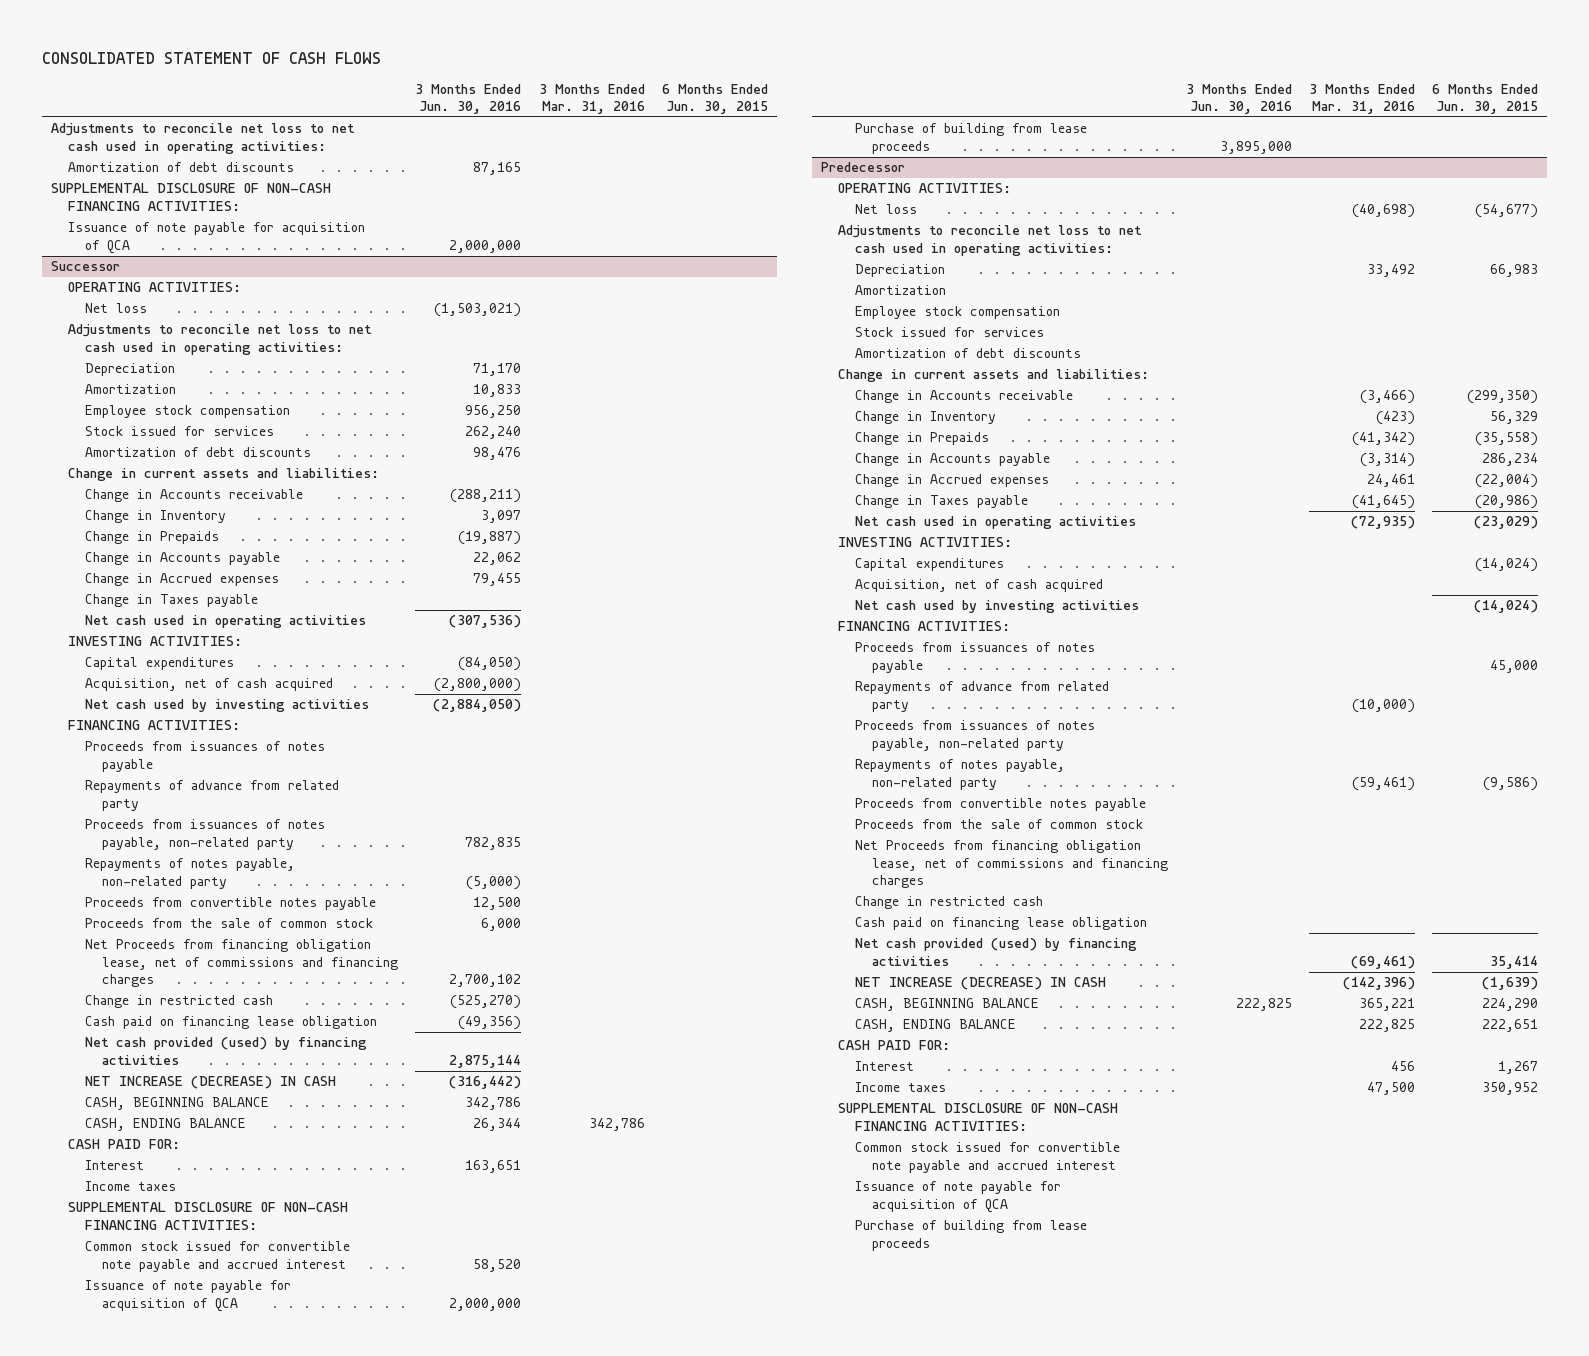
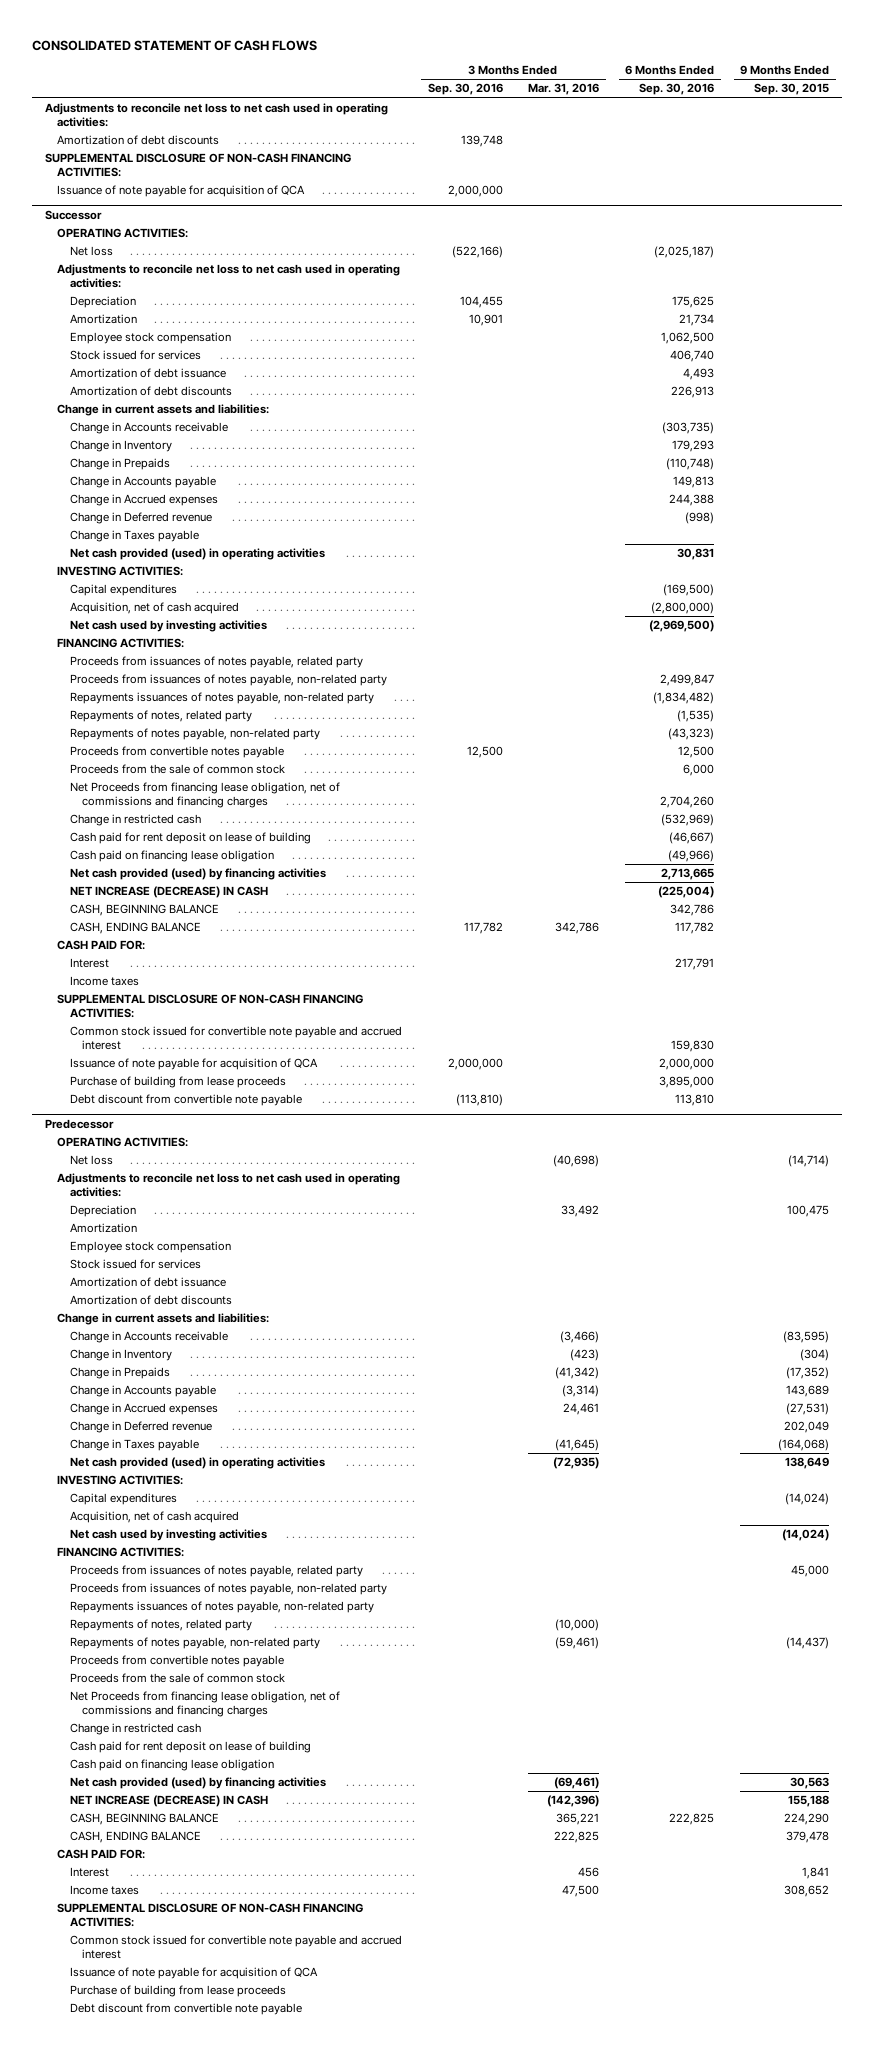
- | 3 Months Ended Jun. 30, 2016 | 3 Months Ended Mar. 31, 2016 | 6 Months Ended Jun. 30, 2015
+ | 3 Months Ended Sep. 30, 2016 | 3 Months Ended Mar. 31, 2016 | 6 Months Ended Sep. 30, 2016 | 9 Months Ended Sep. 30, 2015
@ Successor
+ Amortization of debt issuance | | | 4,493 |
+ Change in Deferred revenue | | | (998) |
- Net cash used in operating activities | (307,536) | |
+ Net cash provided (used) in operating activities | | | 30,831 |
- Proceeds from issuances of notes payable
- Repayments of advance from related party
+ Proceeds from issuances of notes payable, related party
+ Repayments issuances of notes payable, non-related party | | | (1,834,482) |
+ Repayments of notes, related party | | | (1,535) |
- Net Proceeds from financing obligation lease, net of commissions and financing charges | 2,700,102 | |
+ Net Proceeds from financing lease obligation, net of commissions and financing charges | | | 2,704,260 |
+ Cash paid for rent deposit on lease of building | | | (46,667) |
+ Debt discount from convertible note payable | (113,810) | | 113,810 |
@ Predecessor
+ Amortization of debt issuance
+ Change in Deferred revenue | | | | 202,049
- Net cash used in operating activities | | (72,935) | (23,029)
+ Net cash provided (used) in operating activities | | (72,935) | | 138,649
- Proceeds from issuances of notes payable | | | 45,000
- Repayments of advance from related party | | (10,000) |
+ Proceeds from issuances of notes payable, related party | | | | 45,000
+ Repayments issuances of notes payable, non-related party
+ Repayments of notes, related party | | (10,000) | |
- Net Proceeds from financing obligation lease, net of commissions and financing charges
+ Net Proceeds from financing lease obligation, net of commissions and financing charges
+ Cash paid for rent deposit on lease of building
+ Debt discount from convertible note payable

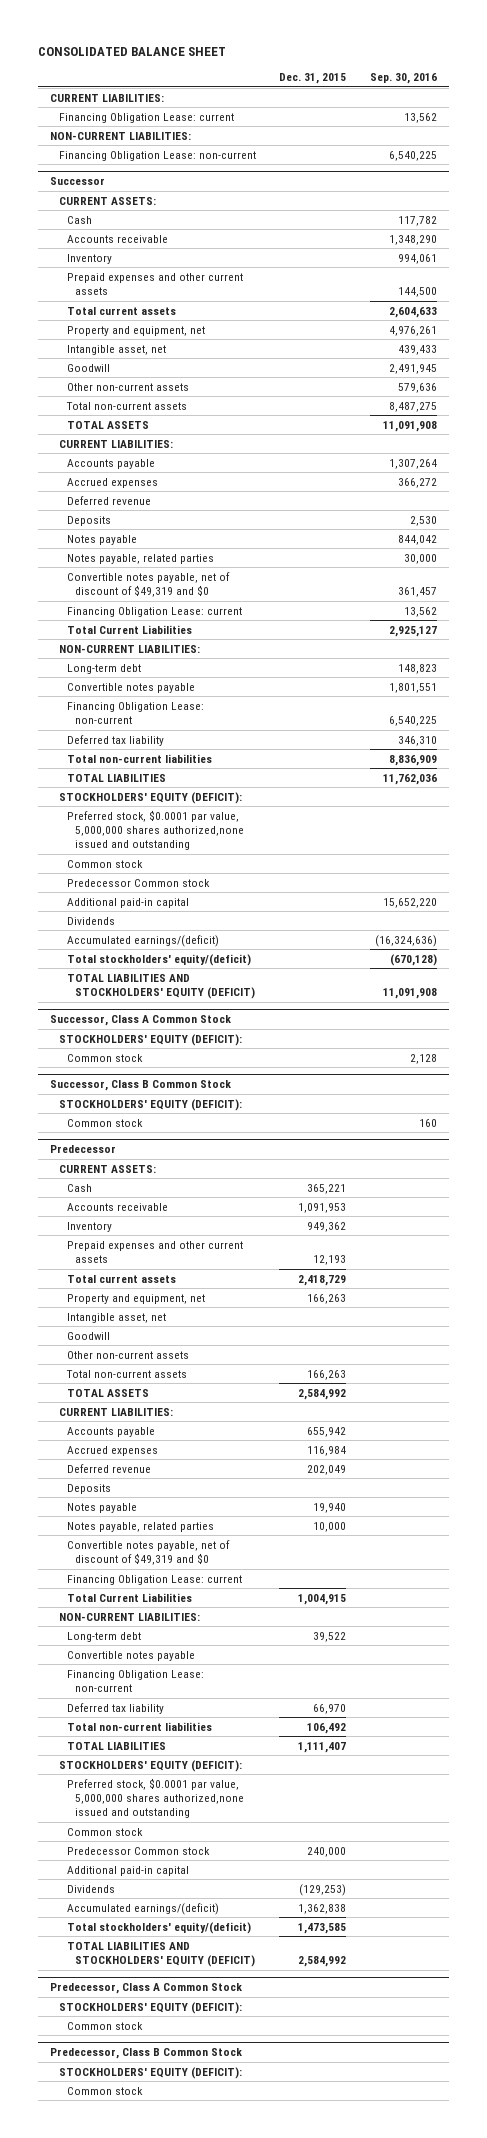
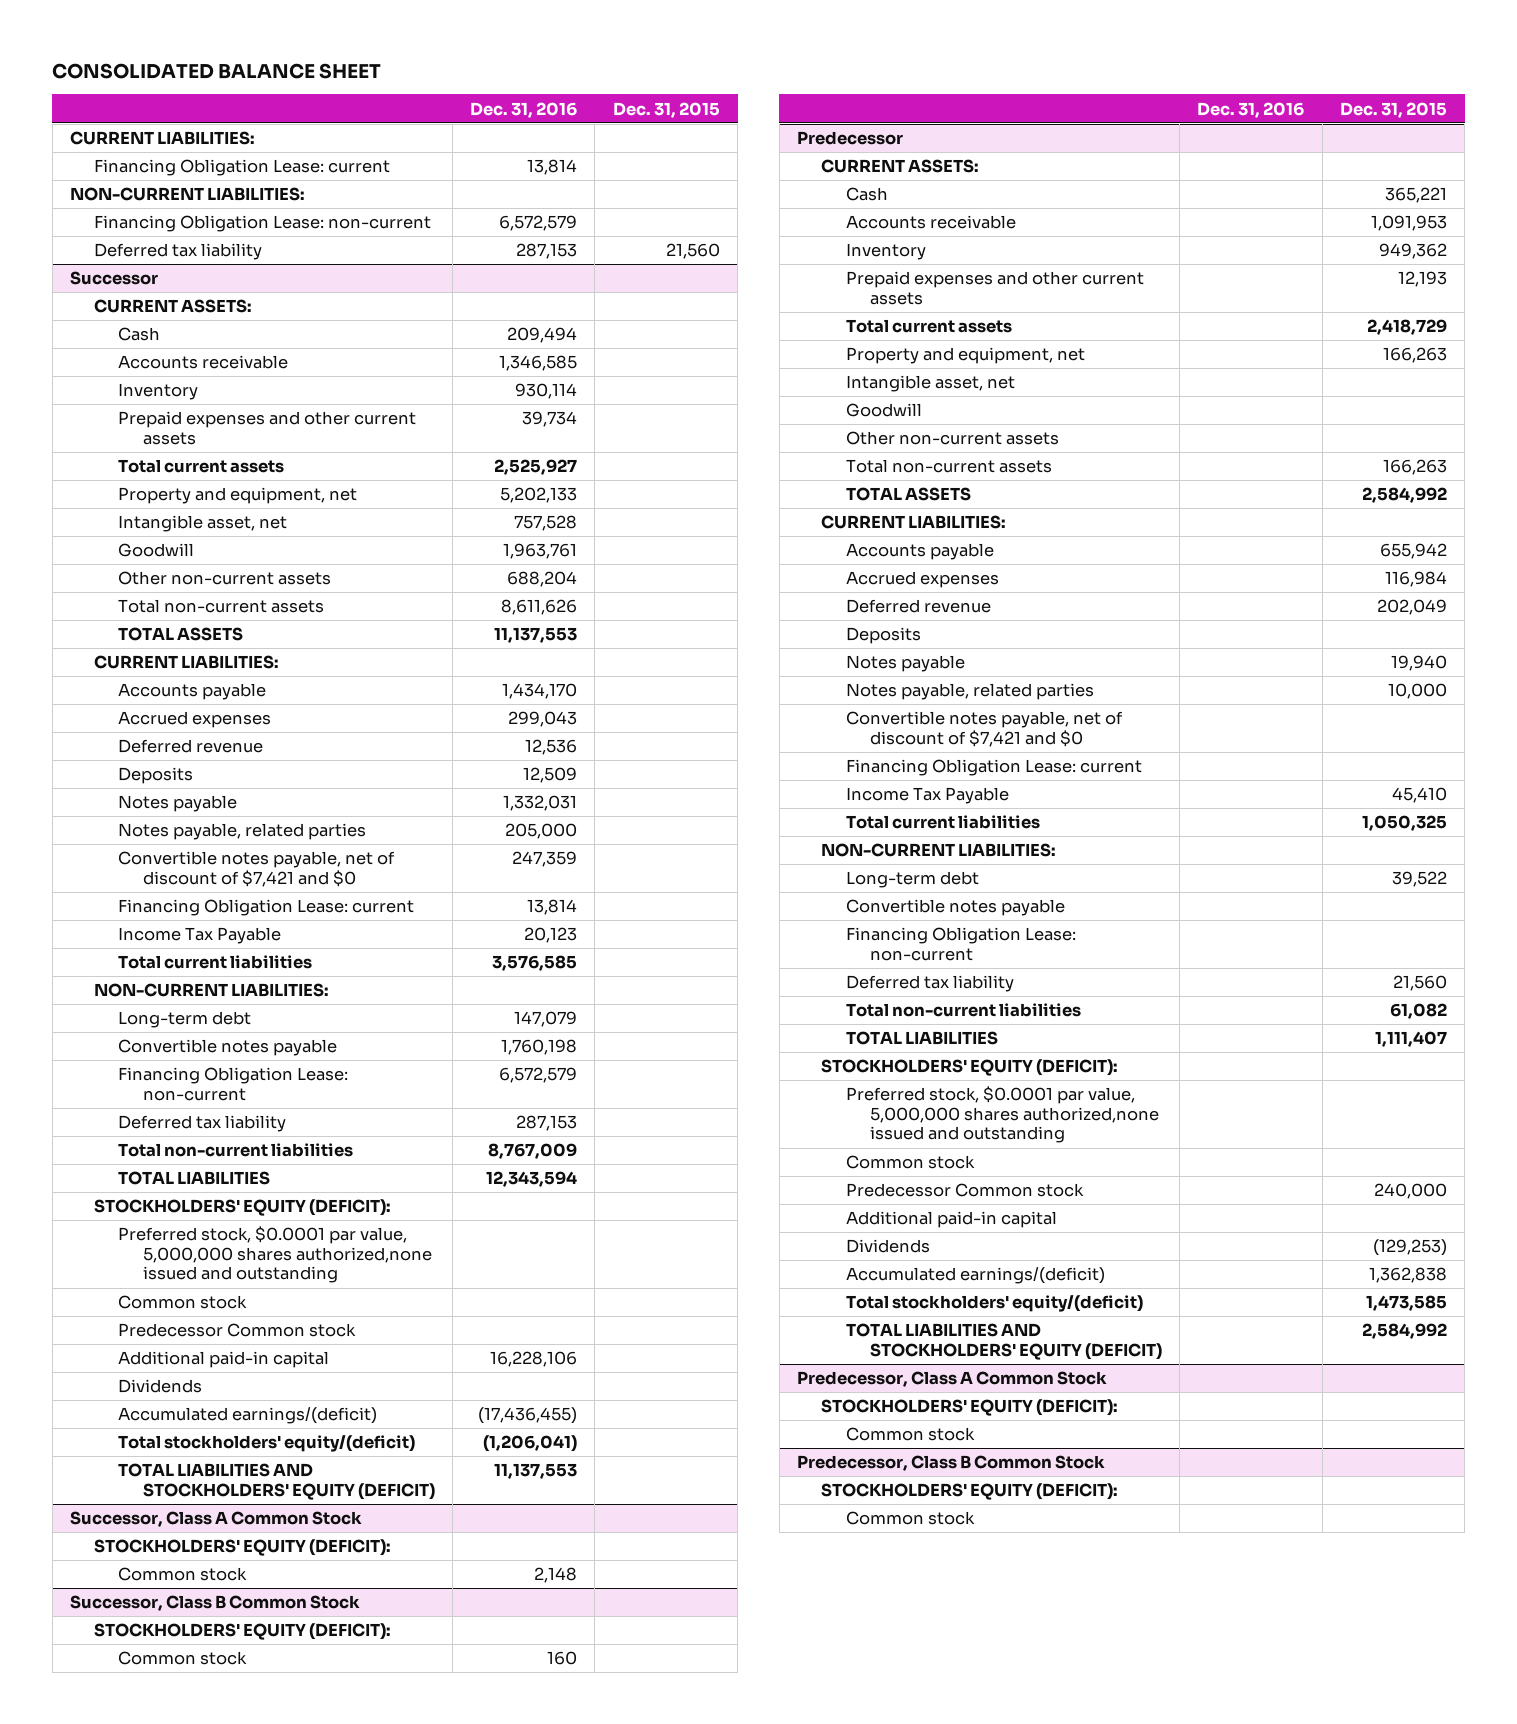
- | Dec. 31, 2015 | Sep. 30, 2016
+ | Dec. 31, 2016 | Dec. 31, 2015
+ Deferred tax liability | 287,153 | 21,560
@ Successor
- Convertible notes payable, net of discount of $49,319 and $0 | | 361,457
+ Convertible notes payable, net of discount of $7,421 and $0 | 247,359 |
- Total Current Liabilities | | 2,925,127
+ Income Tax Payable | 20,123 |
+ Total current liabilities | 3,576,585 |
@ Predecessor
- Convertible notes payable, net of discount of $49,319 and $0
+ Convertible notes payable, net of discount of $7,421 and $0
- Total Current Liabilities | 1,004,915 |
+ Income Tax Payable | | 45,410
+ Total current liabilities | | 1,050,325
- Deferred tax liability | 66,970 |
- Total non-current liabilities | 106,492 |
+ Deferred tax liability | | 21,560
+ Total non-current liabilities | | 61,082

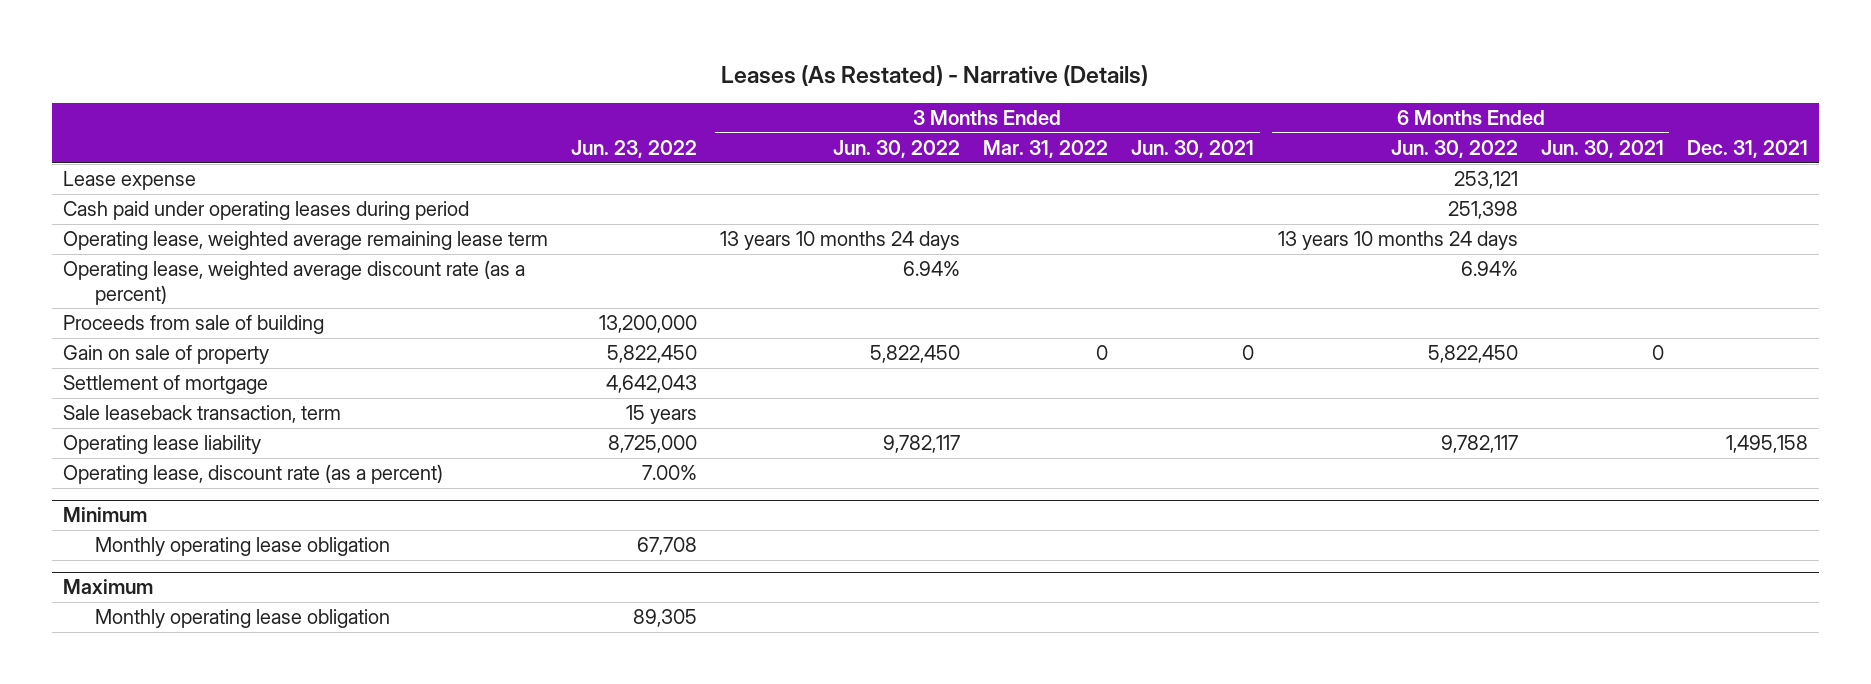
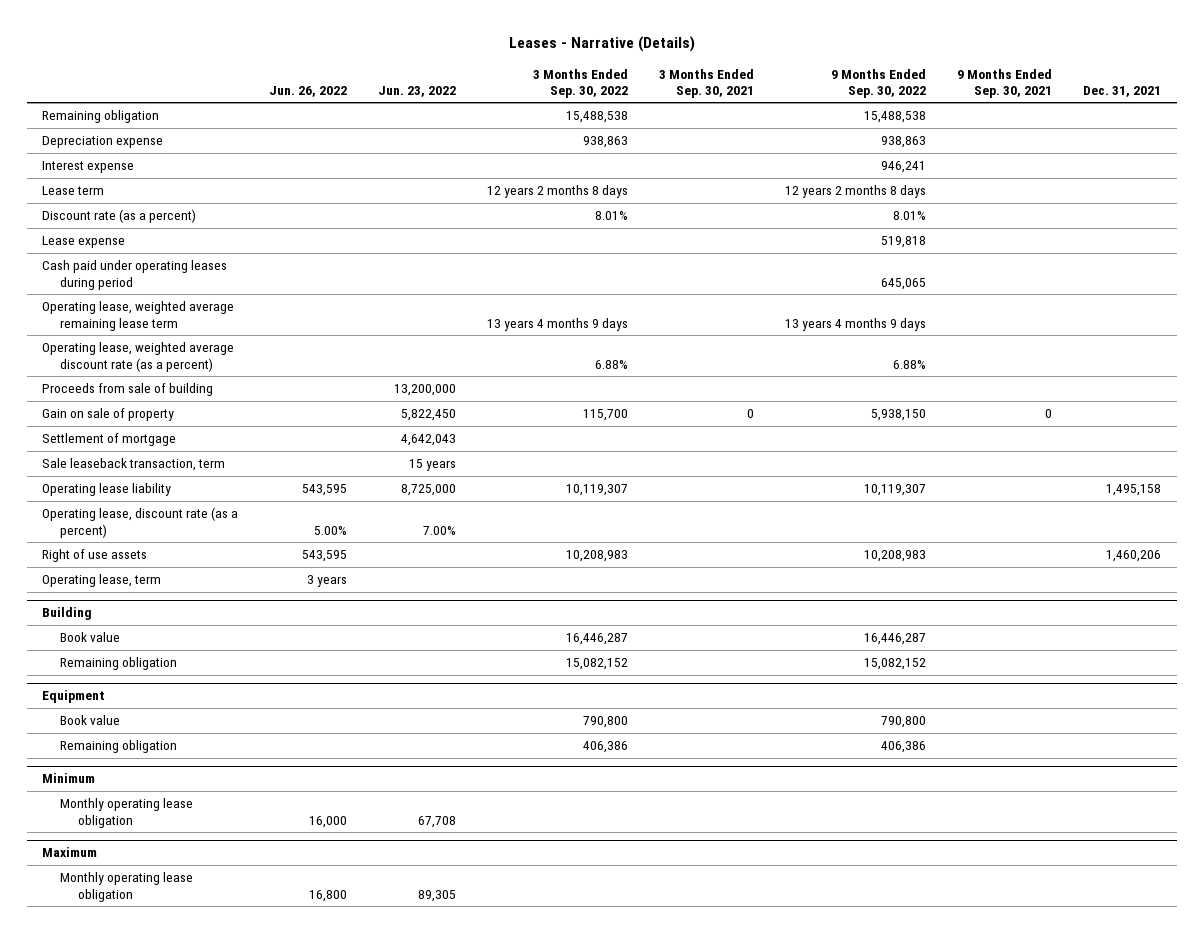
- Leases (As Restated) - Narrative (Details)
+ Leases - Narrative (Details)
- | Jun. 23, 2022 | 3 Months Ended Jun. 30, 2022 | 3 Months Ended Mar. 31, 2022 | 3 Months Ended Jun. 30, 2021 | 6 Months Ended Jun. 30, 2022 | 6 Months Ended Jun. 30, 2021 | Dec. 31, 2021
+ | Jun. 26, 2022 | Jun. 23, 2022 | 3 Months Ended Sep. 30, 2022 | 3 Months Ended Sep. 30, 2021 | 9 Months Ended Sep. 30, 2022 | 9 Months Ended Sep. 30, 2021 | Dec. 31, 2021
+ Remaining obligation | | | 15,488,538 | | 15,488,538 | |
+ Depreciation expense | | | 938,863 | | 938,863 | |
+ Interest expense | | | | | 946,241 | |
+ Lease term | | | 12 years 2 months 8 days | | 12 years 2 months 8 days | |
+ Discount rate (as a percent) | | | 8.01% | | 8.01% | |
+ Right of use assets | 543,595 | | 10,208,983 | | 10,208,983 | | 1,460,206
+ Operating lease, term | 3 years | | | | | |
+ Building
+ Book value | | | 16,446,287 | | 16,446,287 | |
+ Remaining obligation | | | 15,082,152 | | 15,082,152 | |
+ Equipment
+ Book value | | | 790,800 | | 790,800 | |
+ Remaining obligation | | | 406,386 | | 406,386 | |

